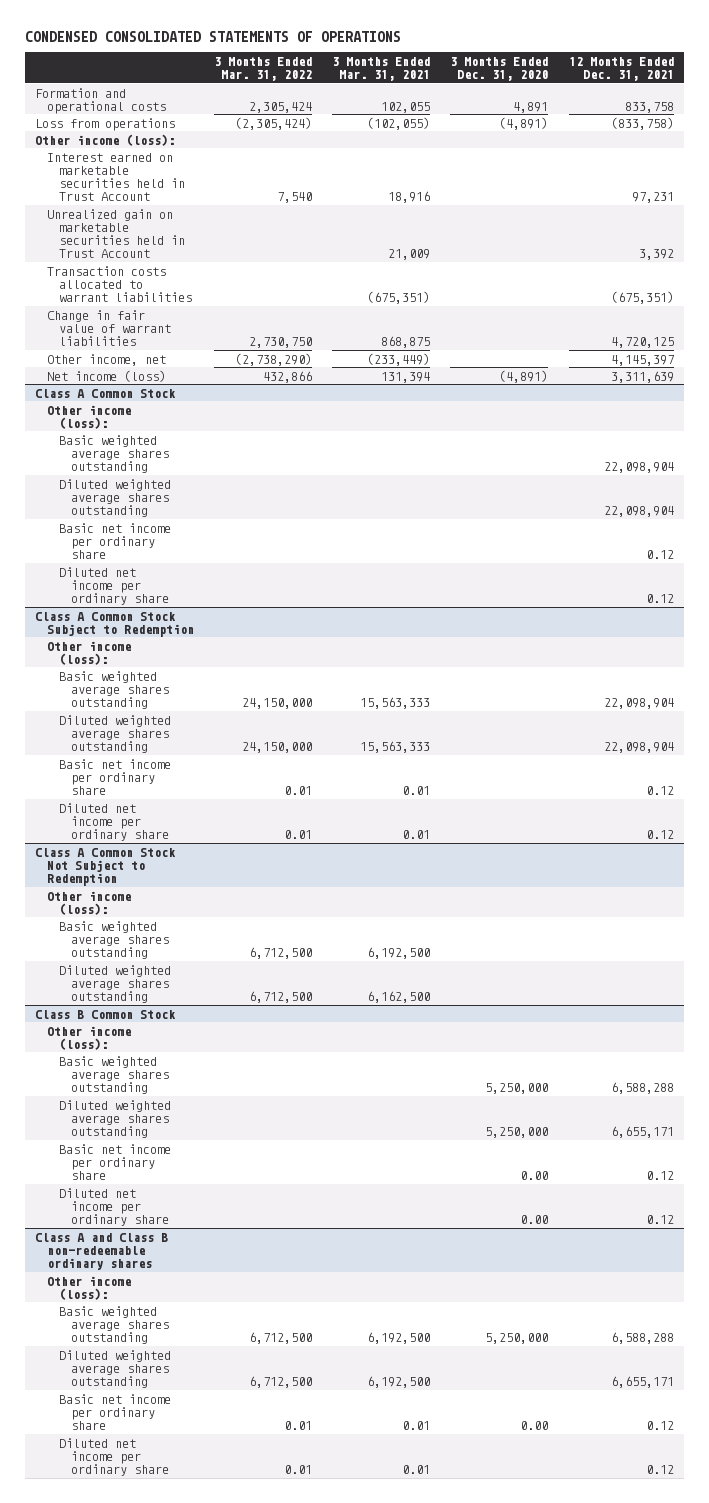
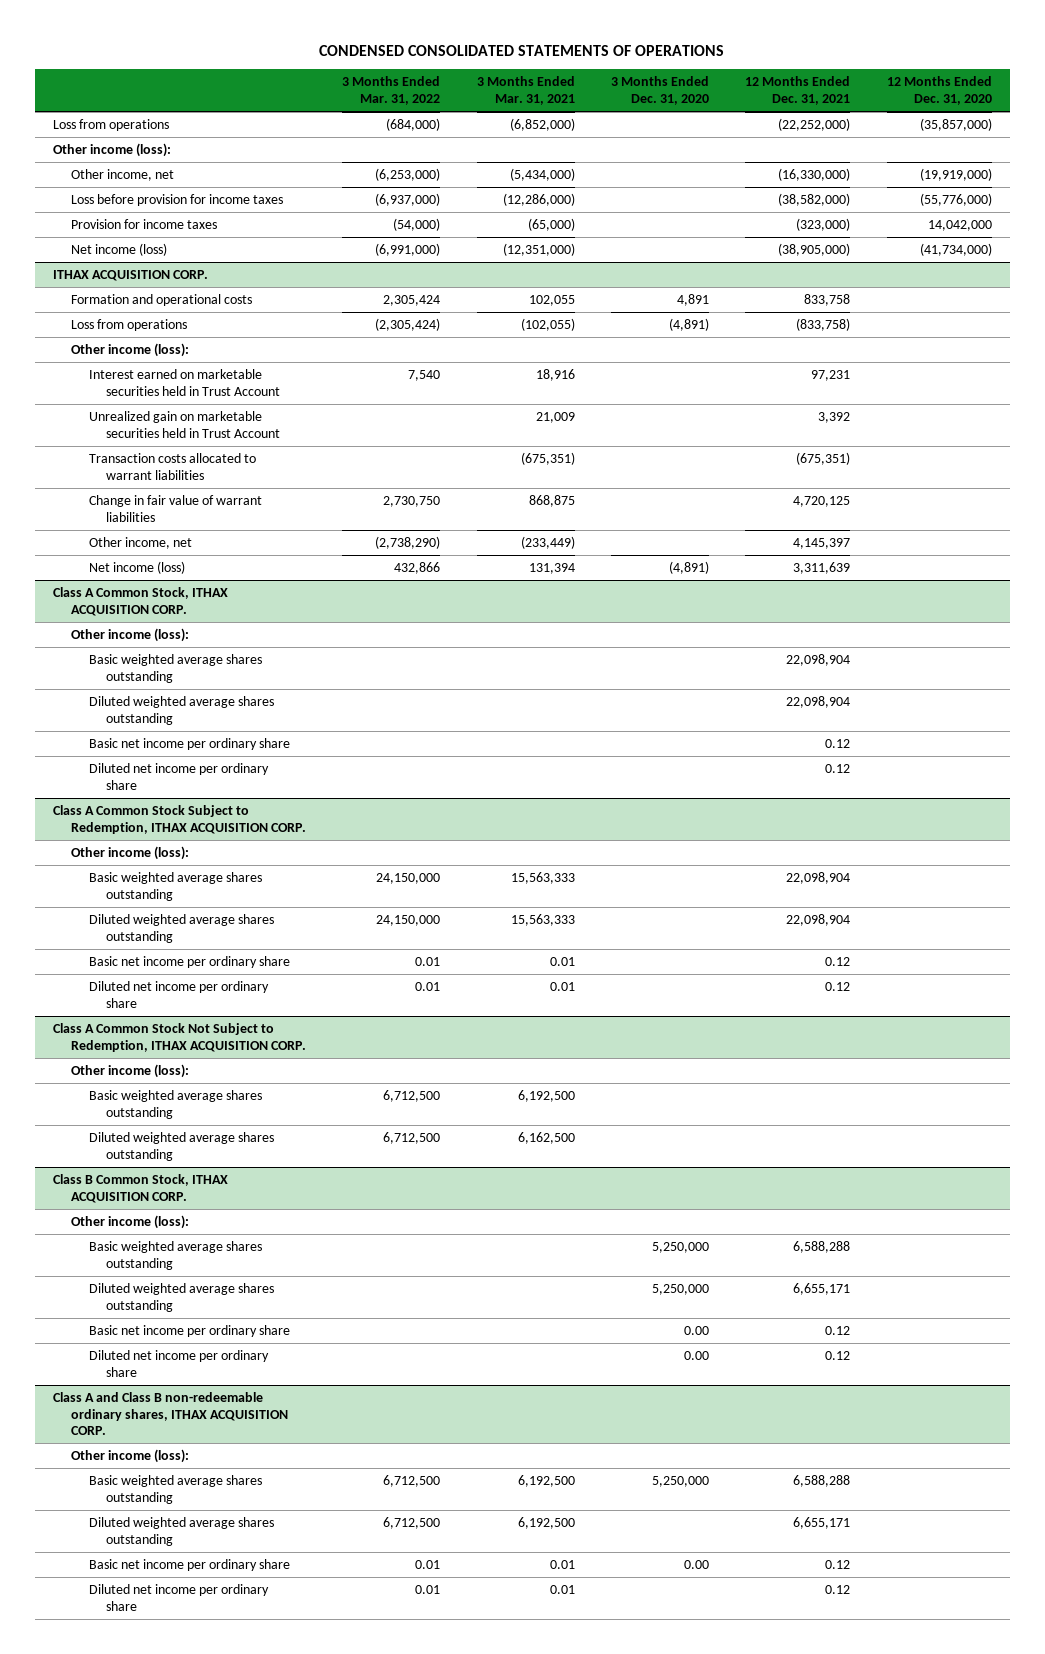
- | 3 Months Ended Mar. 31, 2022 | 3 Months Ended Mar. 31, 2021 | 3 Months Ended Dec. 31, 2020 | 12 Months Ended Dec. 31, 2021
+ | 3 Months Ended Mar. 31, 2022 | 3 Months Ended Mar. 31, 2021 | 3 Months Ended Dec. 31, 2020 | 12 Months Ended Dec. 31, 2021 | 12 Months Ended Dec. 31, 2020
+ Loss from operations | (684,000) | (6,852,000) | | (22,252,000) | (35,857,000)
+ Other income (loss):
+ Other income, net | (6,253,000) | (5,434,000) | | (16,330,000) | (19,919,000)
+ Loss before provision for income taxes | (6,937,000) | (12,286,000) | | (38,582,000) | (55,776,000)
+ Provision for income taxes | (54,000) | (65,000) | | (323,000) | 14,042,000
+ Net income (loss) | (6,991,000) | (12,351,000) | | (38,905,000) | (41,734,000)
+ ITHAX ACQUISITION CORP.
- Class A Common Stock
+ Class A Common Stock, ITHAX ACQUISITION CORP.
- Class A Common Stock Subject to Redemption
+ Class A Common Stock Subject to Redemption, ITHAX ACQUISITION CORP.
- Class A Common Stock Not Subject to Redemption
+ Class A Common Stock Not Subject to Redemption, ITHAX ACQUISITION CORP.
- Class B Common Stock
+ Class B Common Stock, ITHAX ACQUISITION CORP.
- Class A and Class B non-redeemable ordinary shares
+ Class A and Class B non-redeemable ordinary shares, ITHAX ACQUISITION CORP.

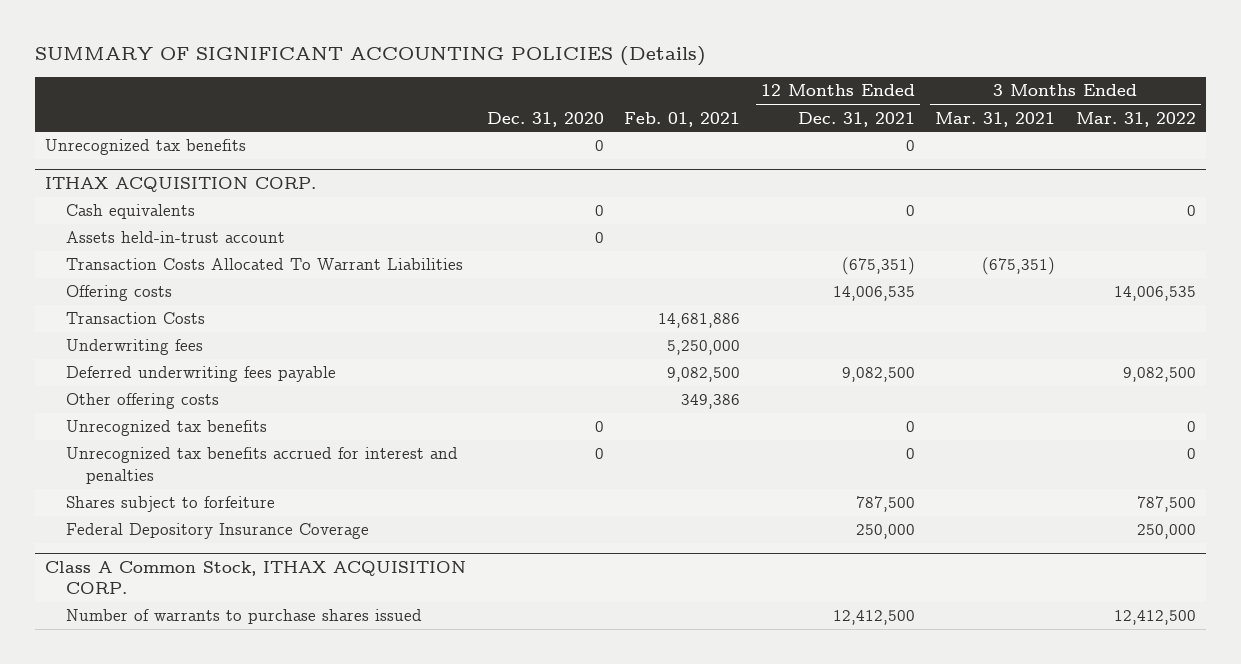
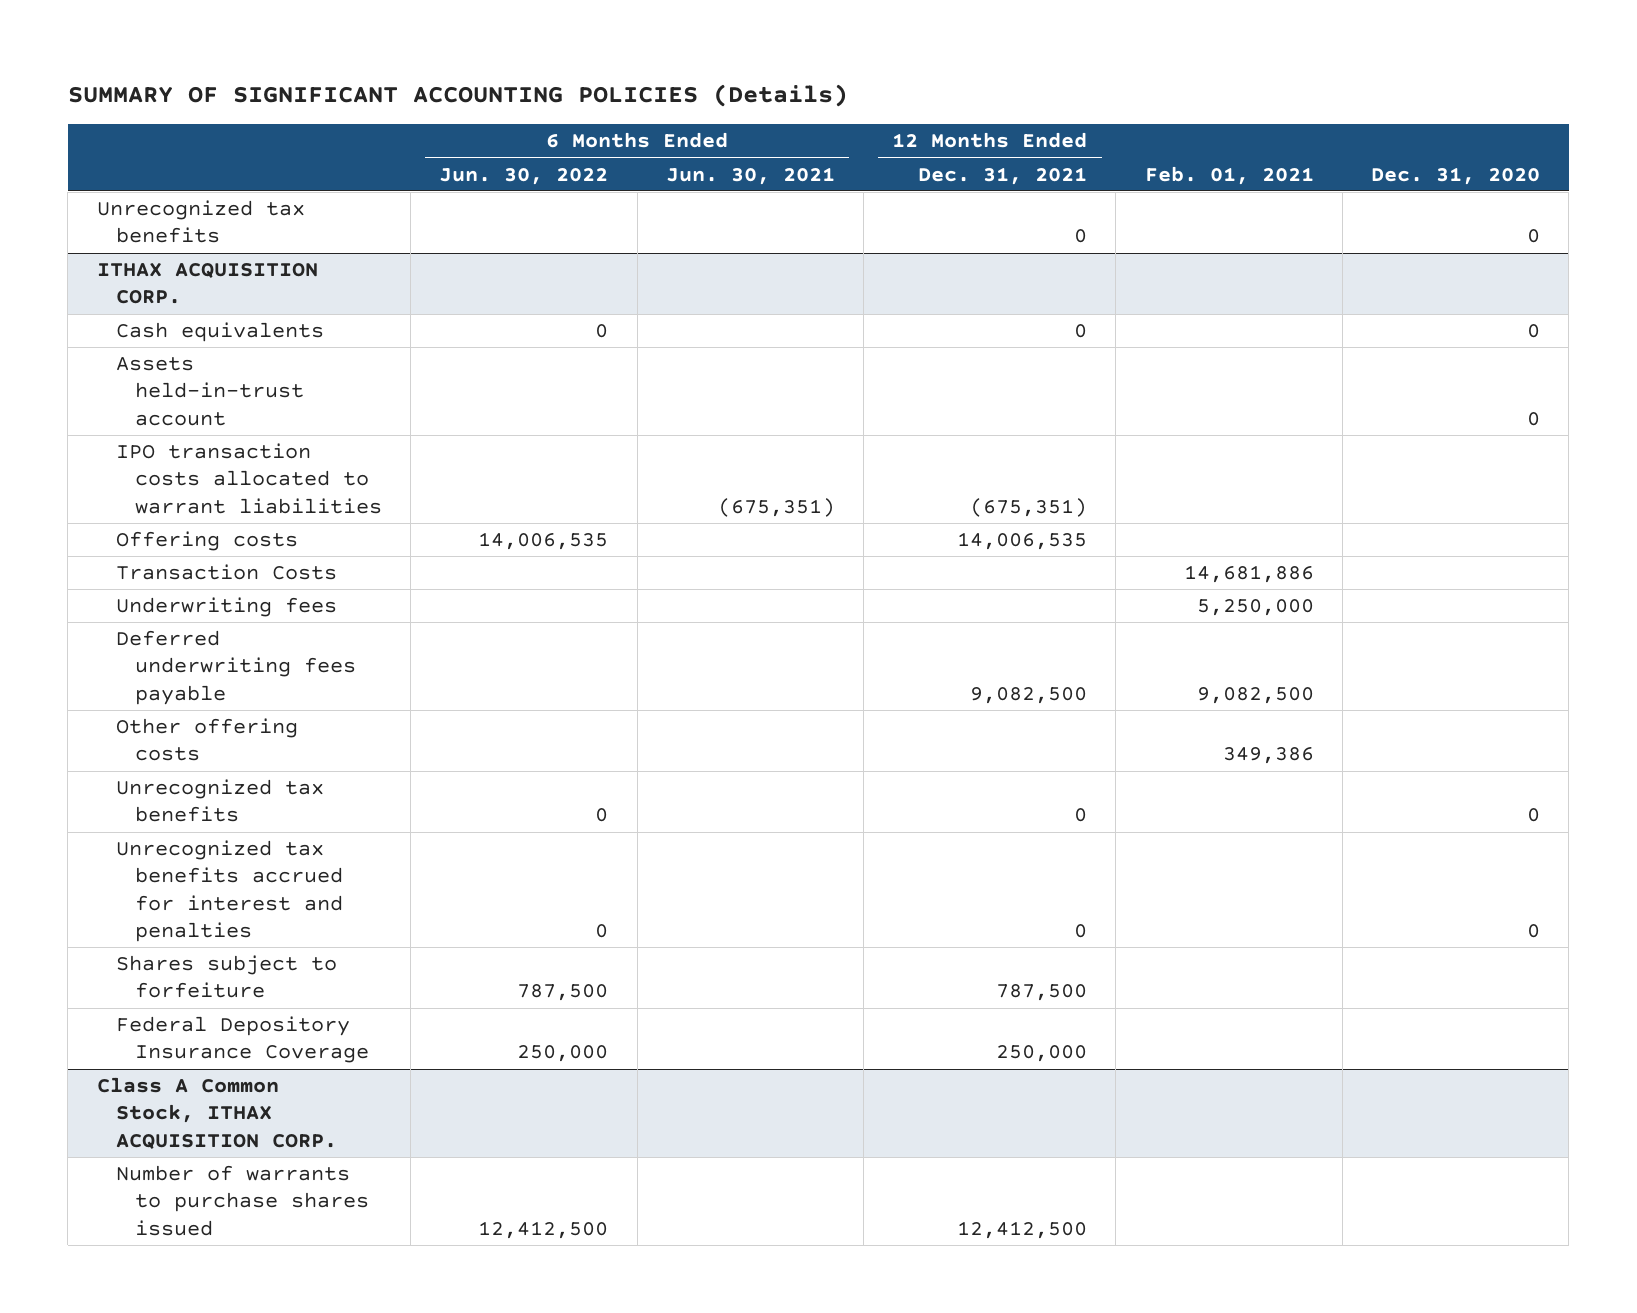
- | Dec. 31, 2020 | Feb. 01, 2021 | 12 Months Ended Dec. 31, 2021 | 3 Months Ended Mar. 31, 2021 | 3 Months Ended Mar. 31, 2022
+ | 6 Months Ended Jun. 30, 2022 | 6 Months Ended Jun. 30, 2021 | 12 Months Ended Dec. 31, 2021 | Feb. 01, 2021 | Dec. 31, 2020
@ ITHAX ACQUISITION CORP.
- Transaction Costs Allocated To Warrant Liabilities | | | (675,351) | (675,351) |
+ IPO transaction costs allocated to warrant liabilities | | (675,351) | (675,351) | |

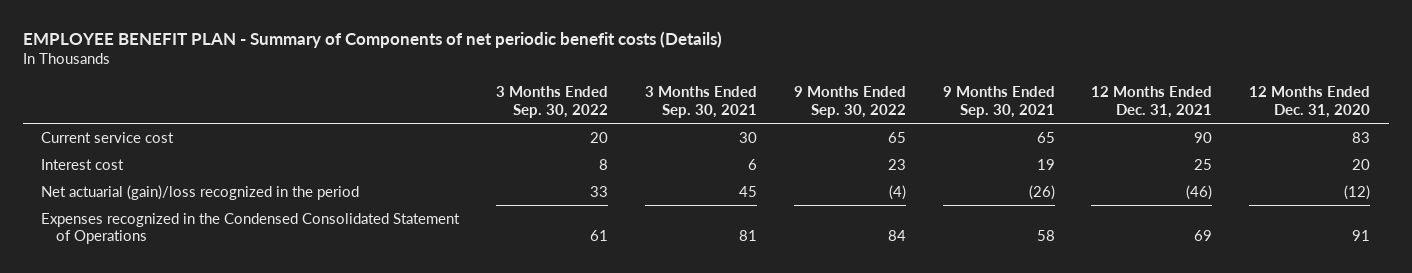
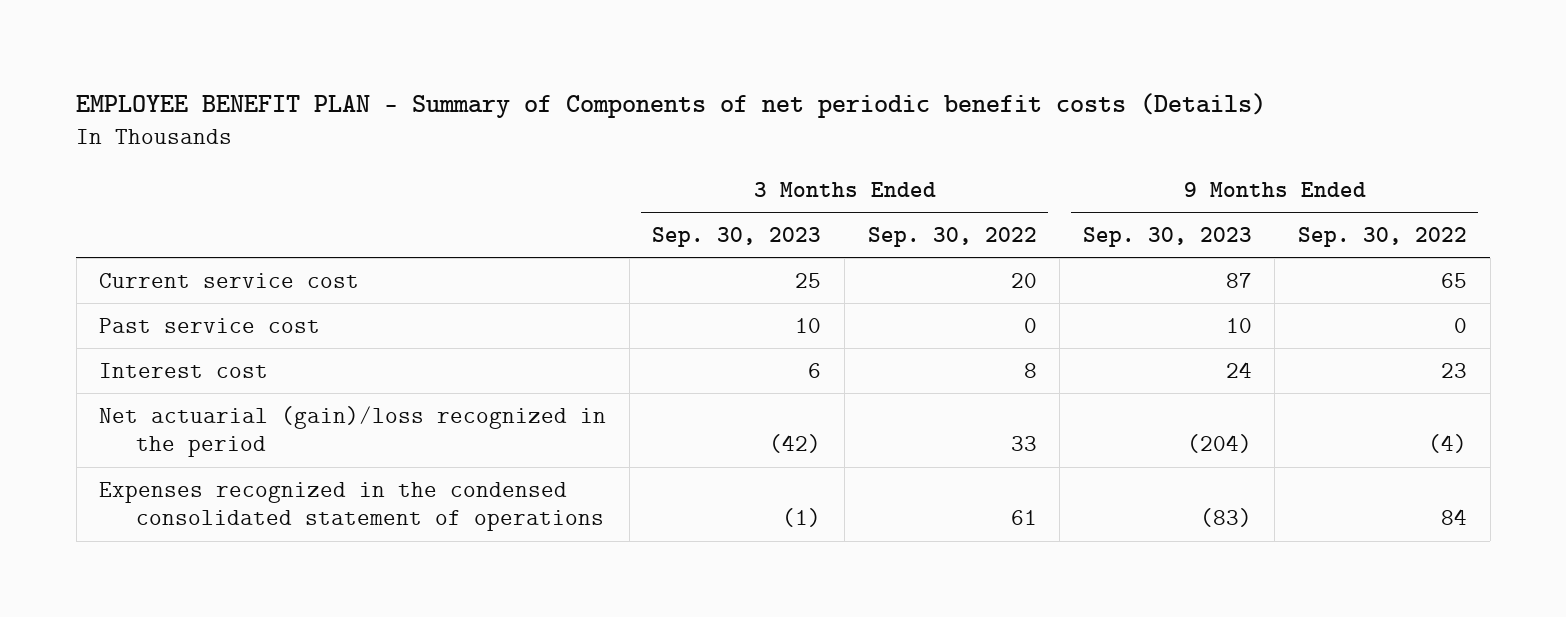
- | 3 Months Ended Sep. 30, 2022 | 3 Months Ended Sep. 30, 2021 | 9 Months Ended Sep. 30, 2022 | 9 Months Ended Sep. 30, 2021 | 12 Months Ended Dec. 31, 2021 | 12 Months Ended Dec. 31, 2020
+ | 3 Months Ended Sep. 30, 2023 | 3 Months Ended Sep. 30, 2022 | 9 Months Ended Sep. 30, 2023 | 9 Months Ended Sep. 30, 2022
+ Past service cost | 10 | 0 | 10 | 0
- Expenses recognized in the Condensed Consolidated Statement of Operations | 61 | 81 | 84 | 58 | 69 | 91
+ Expenses recognized in the condensed consolidated statement of operations | (1) | 61 | (83) | 84

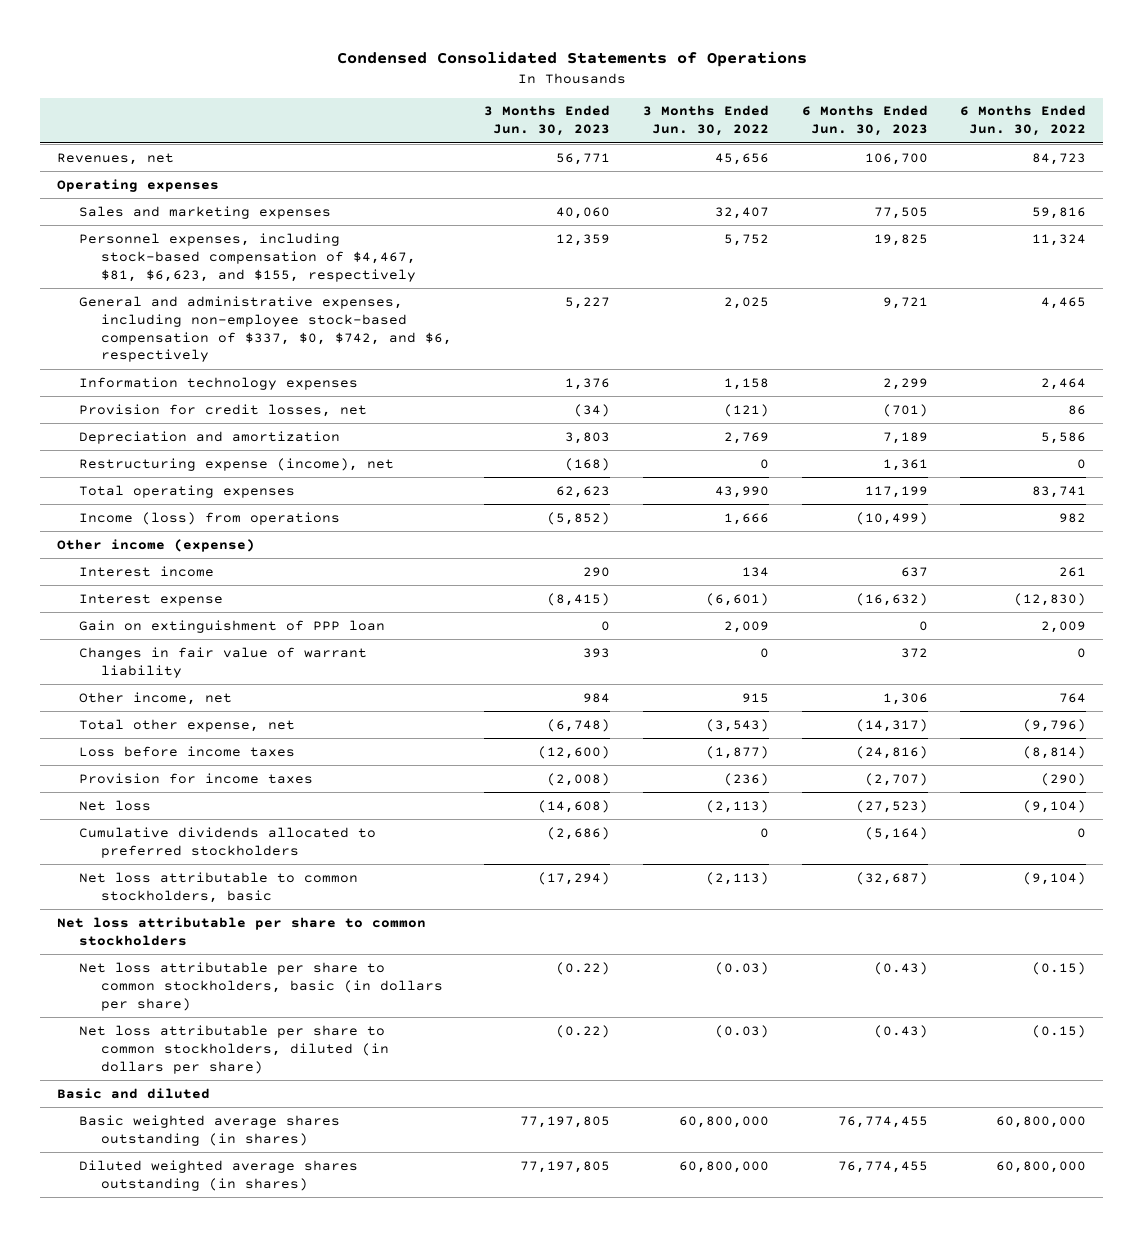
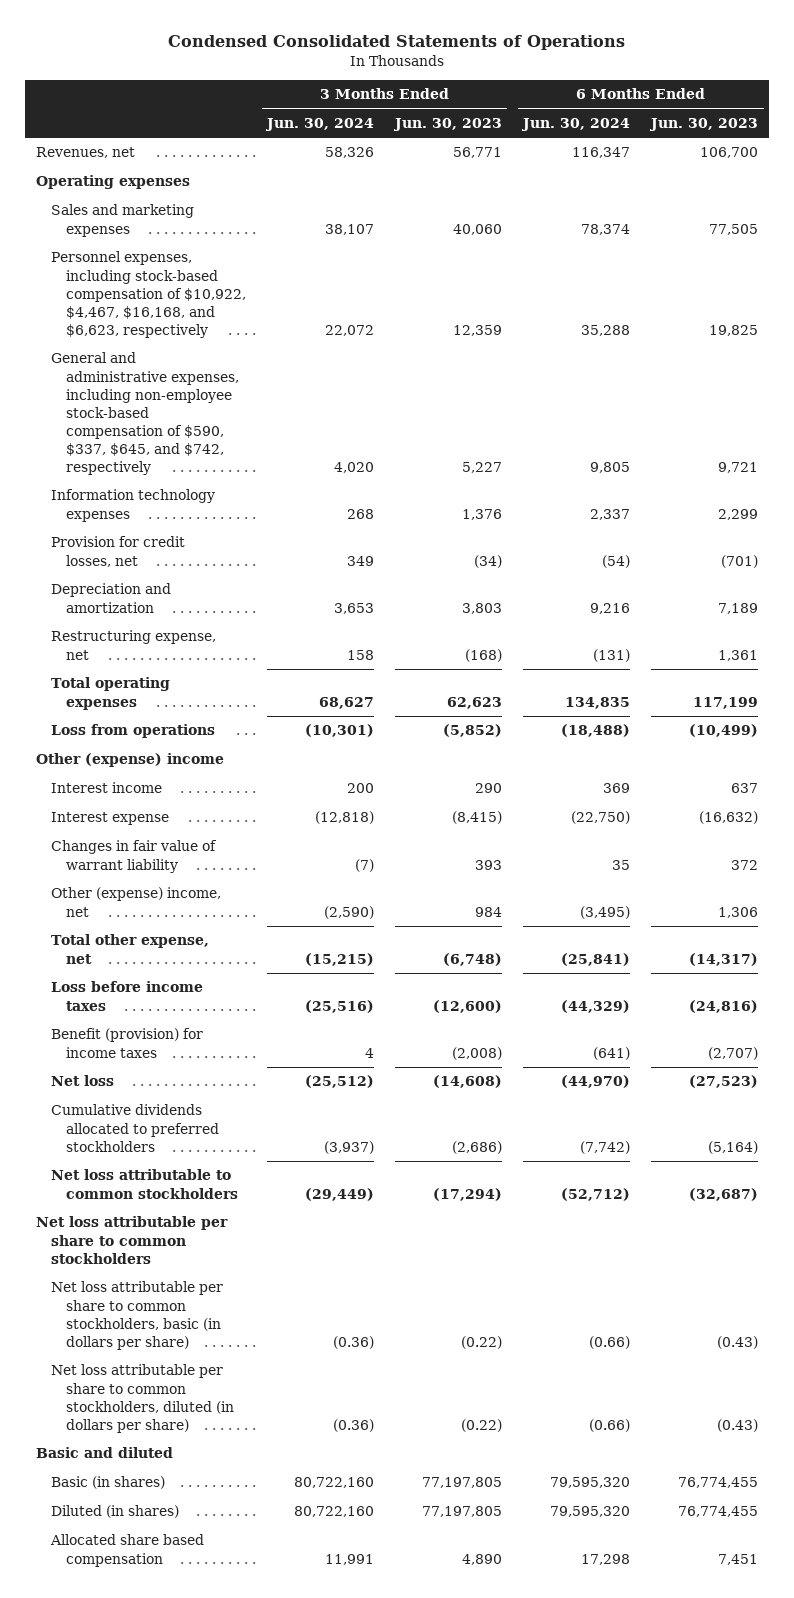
- | 3 Months Ended Jun. 30, 2023 | 3 Months Ended Jun. 30, 2022 | 6 Months Ended Jun. 30, 2023 | 6 Months Ended Jun. 30, 2022
+ | 3 Months Ended Jun. 30, 2024 | 3 Months Ended Jun. 30, 2023 | 6 Months Ended Jun. 30, 2024 | 6 Months Ended Jun. 30, 2023
- Personnel expenses, including stock-based compensation of $4,467, $81, $6,623, and $155, respectively | 12,359 | 5,752 | 19,825 | 11,324
- General and administrative expenses, including non-employee stock-based compensation of $337, $0, $742, and $6, respectively | 5,227 | 2,025 | 9,721 | 4,465
+ Personnel expenses, including stock-based compensation of $10,922, $4,467, $16,168, and $6,623, respectively | 22,072 | 12,359 | 35,288 | 19,825
+ General and administrative expenses, including non-employee stock-based compensation of $590, $337, $645, and $742, respectively | 4,020 | 5,227 | 9,805 | 9,721
- Restructuring expense (income), net | (168) | 0 | 1,361 | 0
+ Restructuring expense, net | 158 | (168) | (131) | 1,361
- Income (loss) from operations | (5,852) | 1,666 | (10,499) | 982
- Other income (expense)
+ Loss from operations | (10,301) | (5,852) | (18,488) | (10,499)
+ Other (expense) income
- Gain on extinguishment of PPP loan | 0 | 2,009 | 0 | 2,009
- Other income, net | 984 | 915 | 1,306 | 764
+ Other (expense) income, net | (2,590) | 984 | (3,495) | 1,306
- Provision for income taxes | (2,008) | (236) | (2,707) | (290)
+ Benefit (provision) for income taxes | 4 | (2,008) | (641) | (2,707)
- Net loss attributable to common stockholders, basic | (17,294) | (2,113) | (32,687) | (9,104)
+ Net loss attributable to common stockholders | (29,449) | (17,294) | (52,712) | (32,687)
- Basic weighted average shares outstanding (in shares) | 77,197,805 | 60,800,000 | 76,774,455 | 60,800,000
- Diluted weighted average shares outstanding (in shares) | 77,197,805 | 60,800,000 | 76,774,455 | 60,800,000
+ Basic (in shares) | 80,722,160 | 77,197,805 | 79,595,320 | 76,774,455
+ Diluted (in shares) | 80,722,160 | 77,197,805 | 79,595,320 | 76,774,455
+ Allocated share based compensation | 11,991 | 4,890 | 17,298 | 7,451

